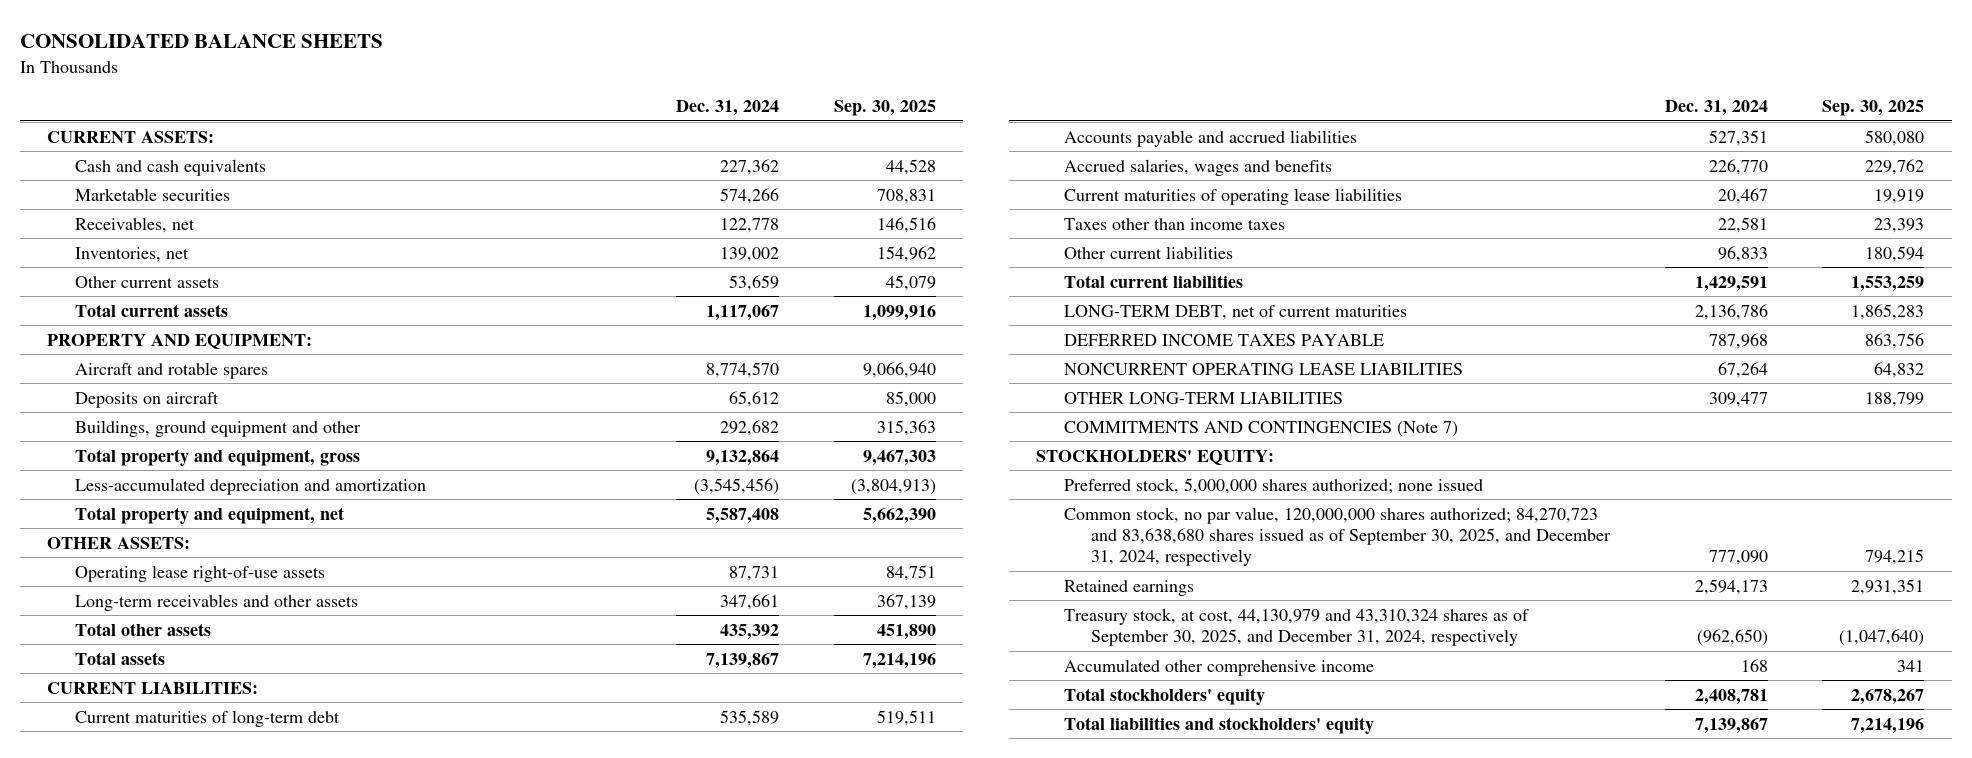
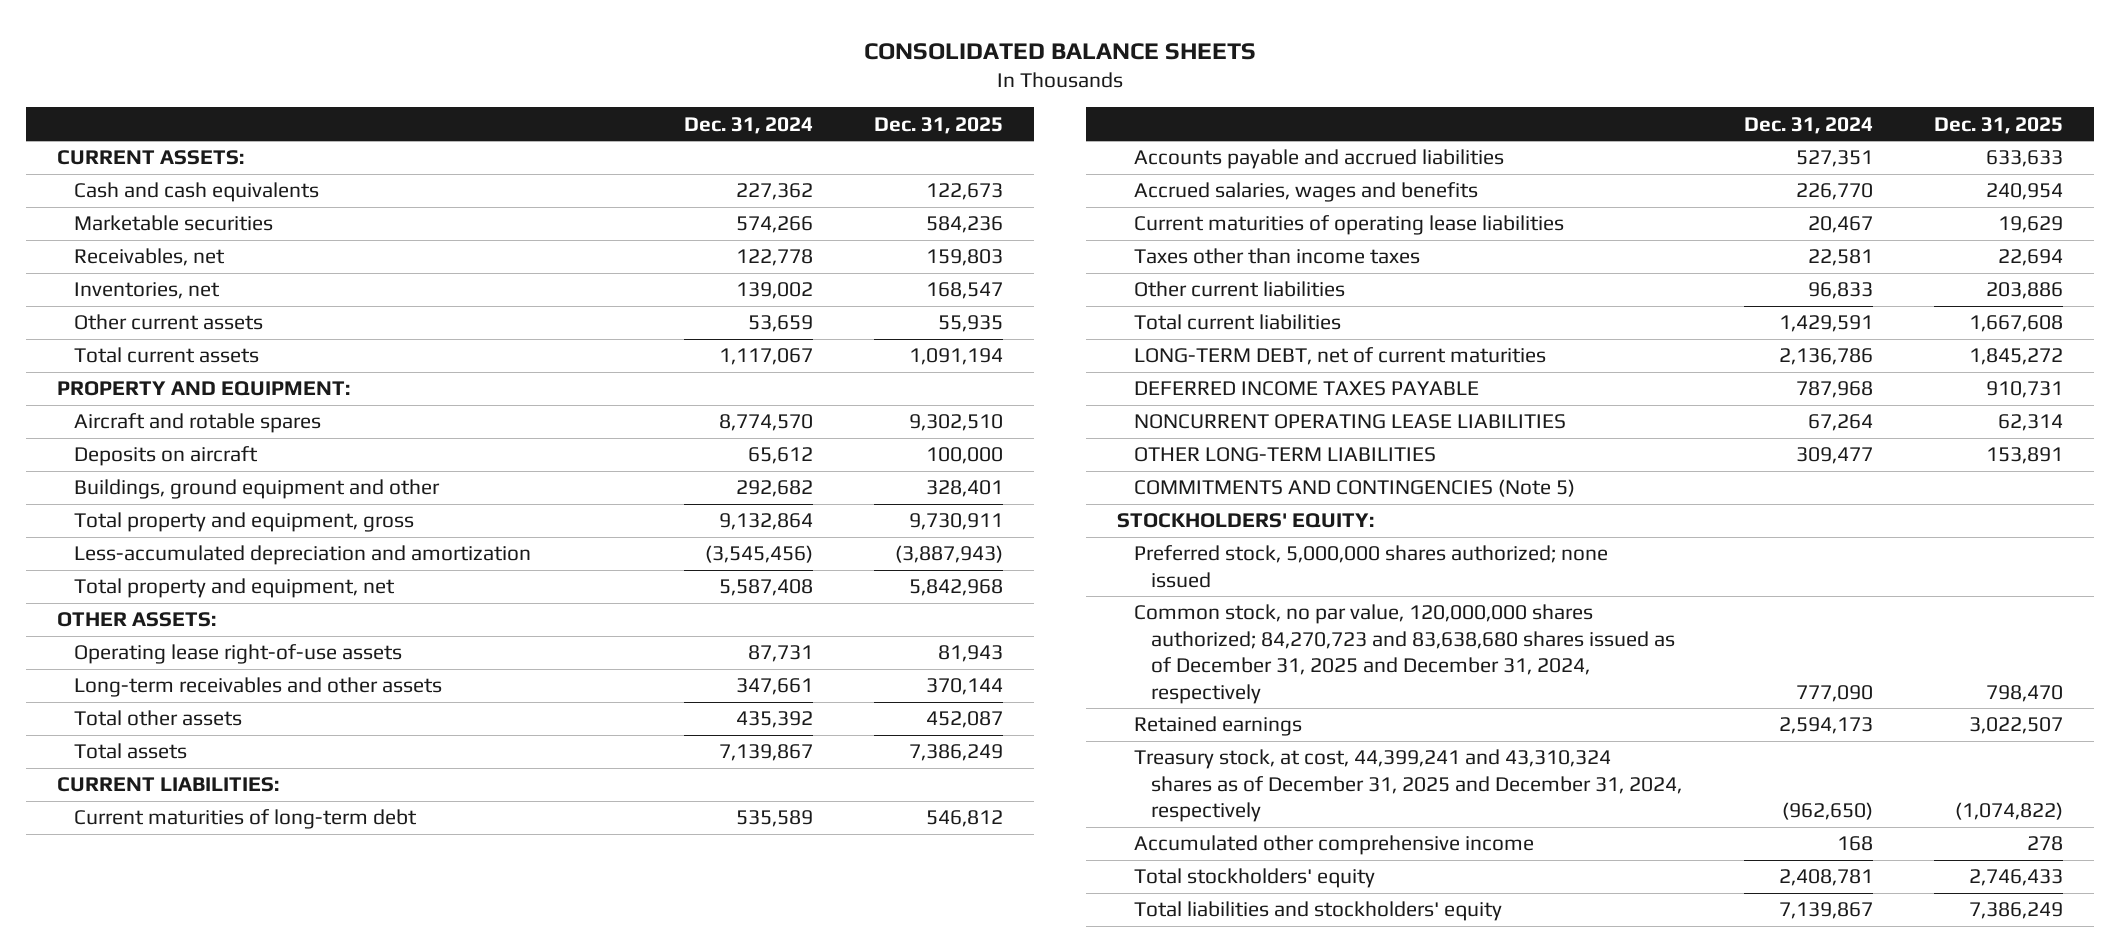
- | Dec. 31, 2024 | Sep. 30, 2025
+ | Dec. 31, 2024 | Dec. 31, 2025
- COMMITMENTS AND CONTINGENCIES (Note 7)
+ COMMITMENTS AND CONTINGENCIES (Note 5)
- Common stock, no par value, 120,000,000 shares authorized; 84,270,723 and 83,638,680 shares issued as of September 30, 2025, and December 31, 2024, respectively | 777,090 | 794,215
+ Common stock, no par value, 120,000,000 shares authorized; 84,270,723 and 83,638,680 shares issued as of December 31, 2025 and December 31, 2024, respectively | 777,090 | 798,470
- Treasury stock, at cost, 44,130,979 and 43,310,324 shares as of September 30, 2025, and December 31, 2024, respectively | (962,650) | (1,047,640)
+ Treasury stock, at cost, 44,399,241 and 43,310,324 shares as of December 31, 2025 and December 31, 2024, respectively | (962,650) | (1,074,822)

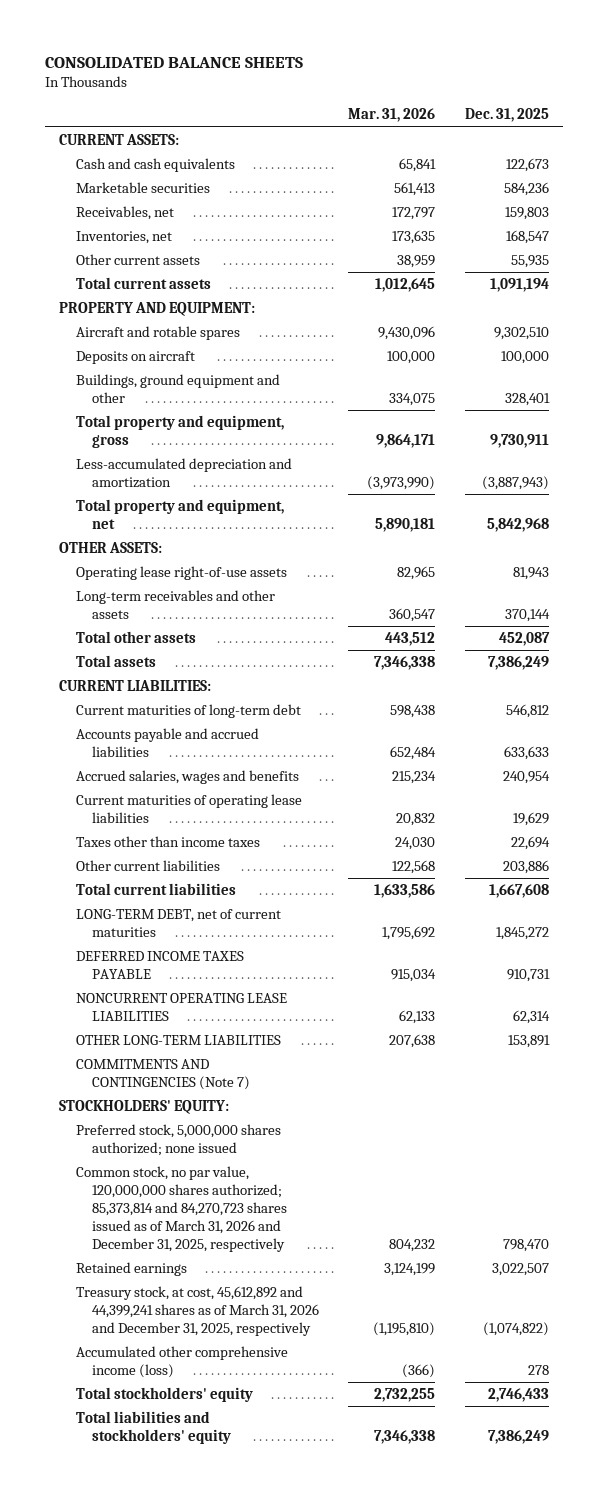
- | Dec. 31, 2024 | Dec. 31, 2025
+ | Mar. 31, 2026 | Dec. 31, 2025
- COMMITMENTS AND CONTINGENCIES (Note 5)
+ COMMITMENTS AND CONTINGENCIES (Note 7)
- Common stock, no par value, 120,000,000 shares authorized; 84,270,723 and 83,638,680 shares issued as of December 31, 2025 and December 31, 2024, respectively | 777,090 | 798,470
+ Common stock, no par value, 120,000,000 shares authorized; 85,373,814 and 84,270,723 shares issued as of March 31, 2026 and December 31, 2025, respectively | 804,232 | 798,470
- Treasury stock, at cost, 44,399,241 and 43,310,324 shares as of December 31, 2025 and December 31, 2024, respectively | (962,650) | (1,074,822)
- Accumulated other comprehensive income | 168 | 278
+ Treasury stock, at cost, 45,612,892 and 44,399,241 shares as of March 31, 2026 and December 31, 2025, respectively | (1,195,810) | (1,074,822)
+ Accumulated other comprehensive income (loss) | (366) | 278

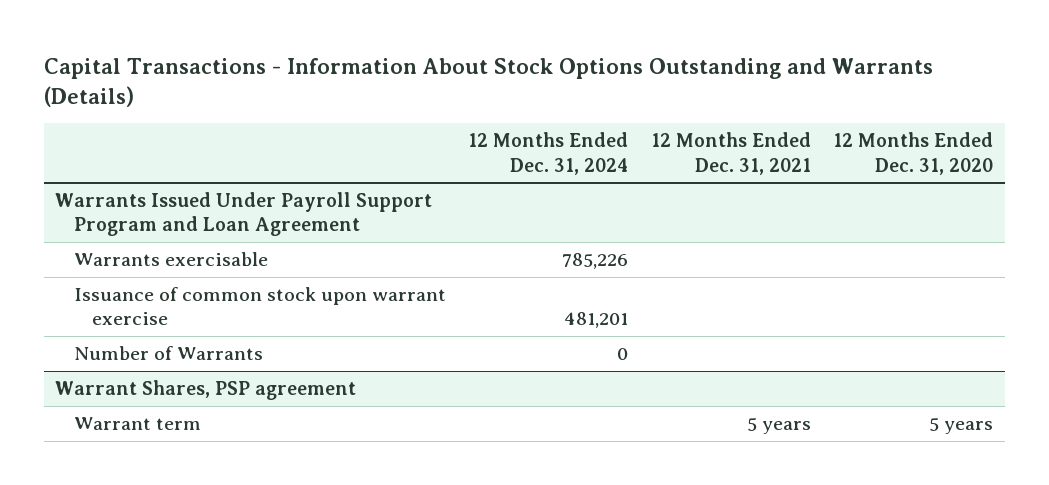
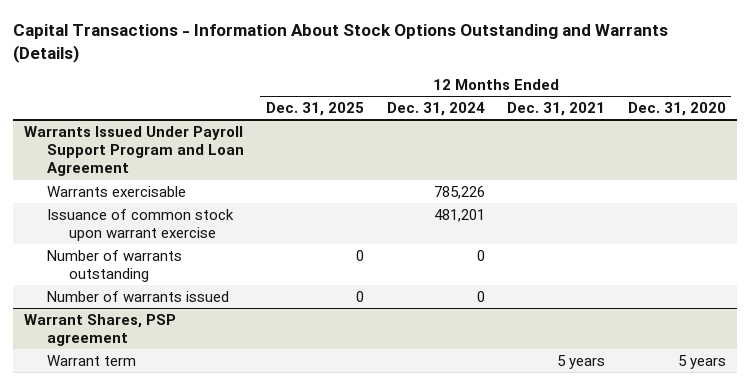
- | 12 Months Ended Dec. 31, 2024 | 12 Months Ended Dec. 31, 2021 | 12 Months Ended Dec. 31, 2020
+ | 12 Months Ended Dec. 31, 2025 | 12 Months Ended Dec. 31, 2024 | 12 Months Ended Dec. 31, 2021 | 12 Months Ended Dec. 31, 2020
@ Warrants Issued Under Payroll Support Program and Loan Agreement
- Number of Warrants | 0 | |
+ Number of warrants outstanding | 0 | 0 | |
+ Number of warrants issued | 0 | 0 | |

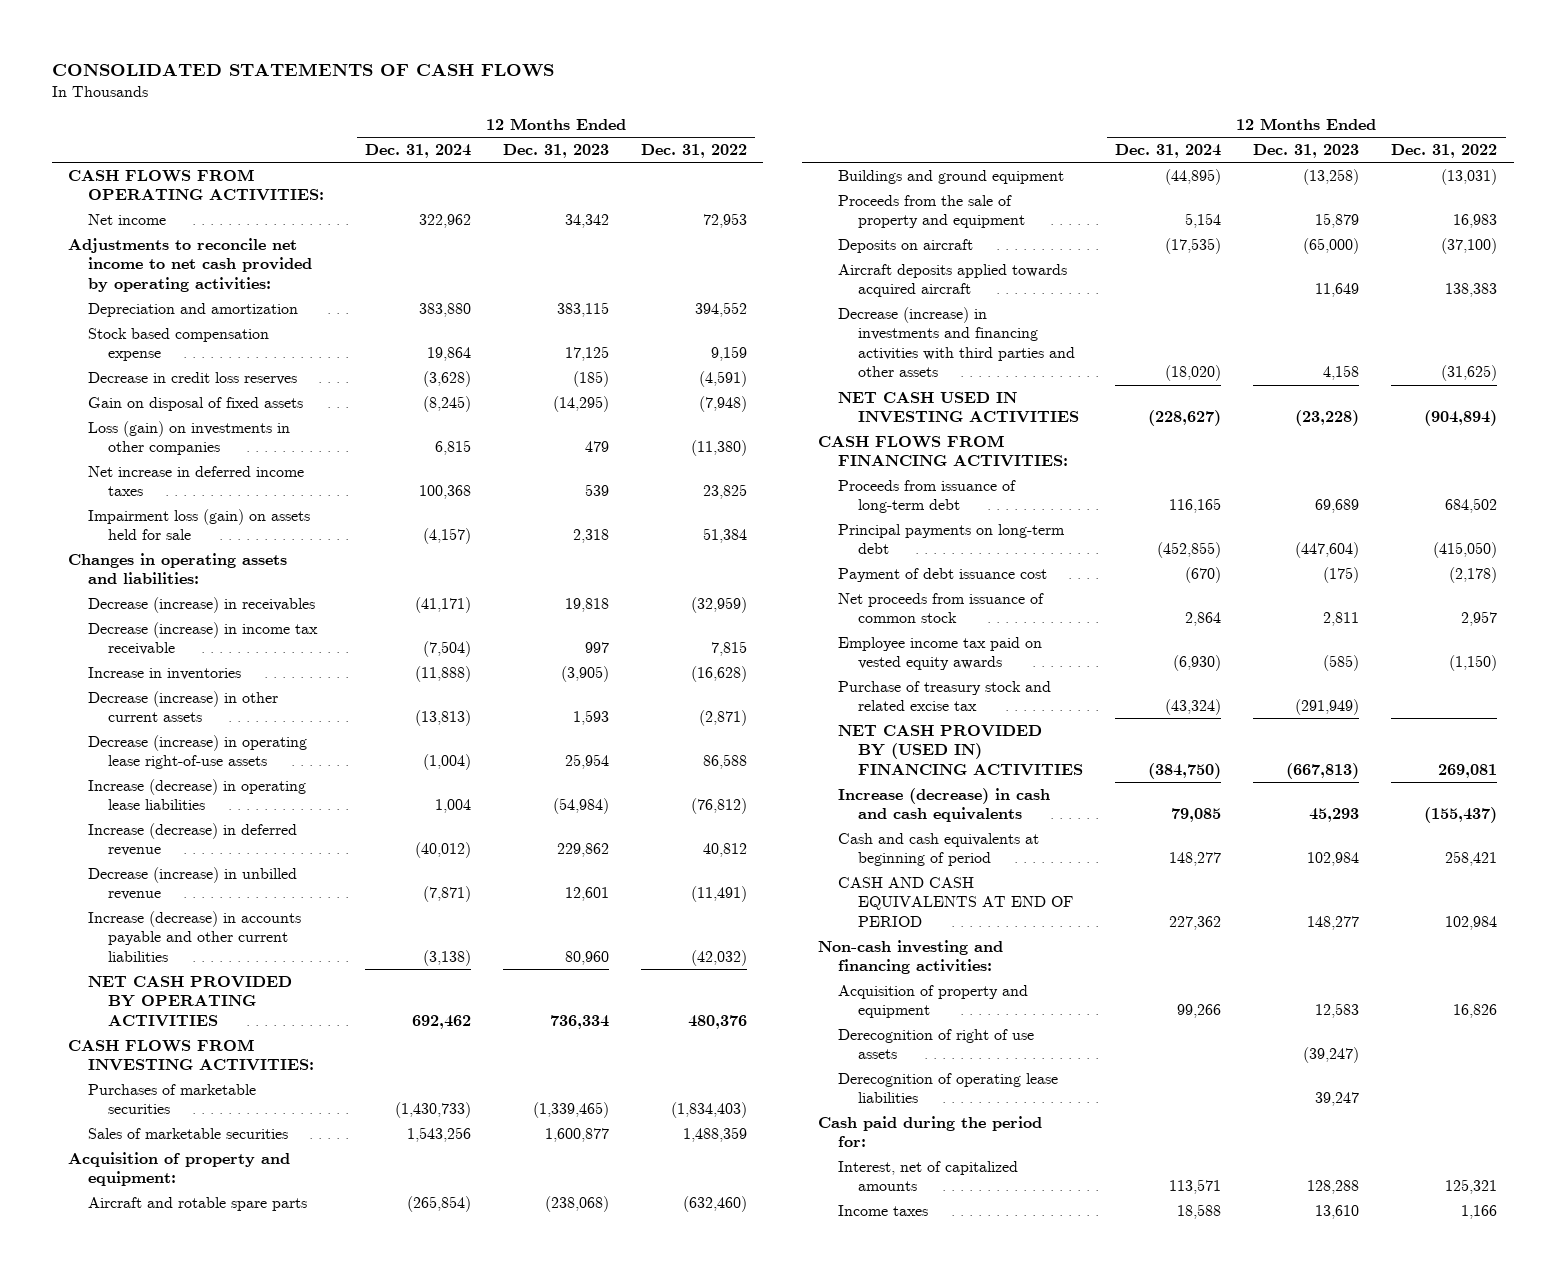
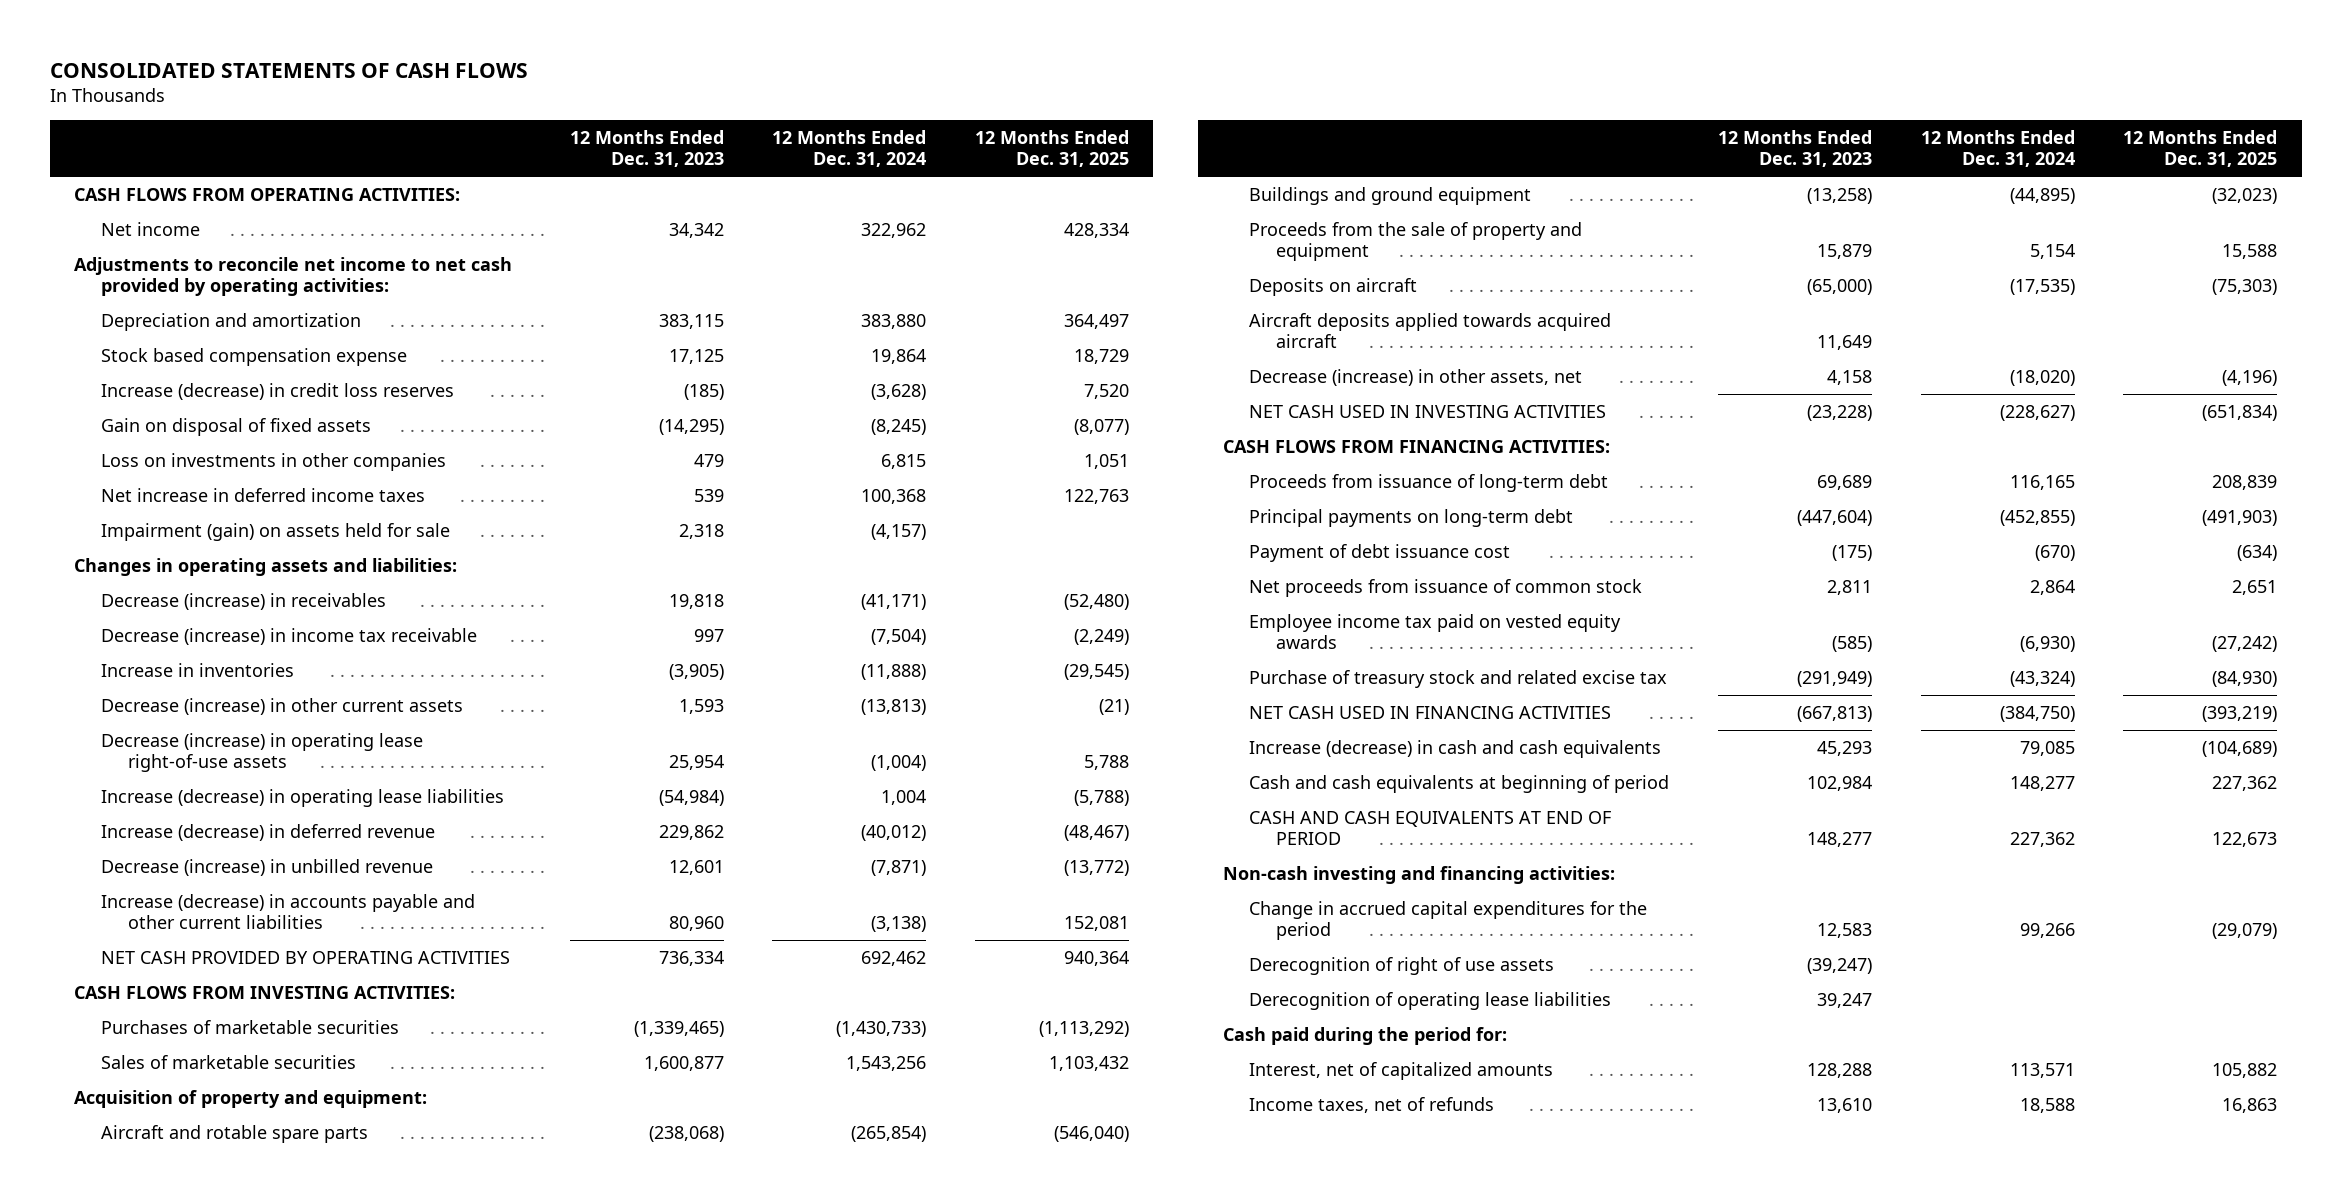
- | 12 Months Ended Dec. 31, 2024 | 12 Months Ended Dec. 31, 2023 | 12 Months Ended Dec. 31, 2022
+ | 12 Months Ended Dec. 31, 2023 | 12 Months Ended Dec. 31, 2024 | 12 Months Ended Dec. 31, 2025
- Decrease in credit loss reserves | (3,628) | (185) | (4,591)
+ Increase (decrease) in credit loss reserves | (185) | (3,628) | 7,520
- Loss (gain) on investments in other companies | 6,815 | 479 | (11,380)
+ Loss on investments in other companies | 479 | 6,815 | 1,051
- Impairment loss (gain) on assets held for sale | (4,157) | 2,318 | 51,384
+ Impairment (gain) on assets held for sale | 2,318 | (4,157) |
- Decrease (increase) in investments and financing activities with third parties and other assets | (18,020) | 4,158 | (31,625)
+ Decrease (increase) in other assets, net | 4,158 | (18,020) | (4,196)
- NET CASH PROVIDED BY (USED IN) FINANCING ACTIVITIES | (384,750) | (667,813) | 269,081
+ NET CASH USED IN FINANCING ACTIVITIES | (667,813) | (384,750) | (393,219)
- Acquisition of property and equipment | 99,266 | 12,583 | 16,826
+ Change in accrued capital expenditures for the period | 12,583 | 99,266 | (29,079)
- Income taxes | 18,588 | 13,610 | 1,166
+ Income taxes, net of refunds | 13,610 | 18,588 | 16,863

